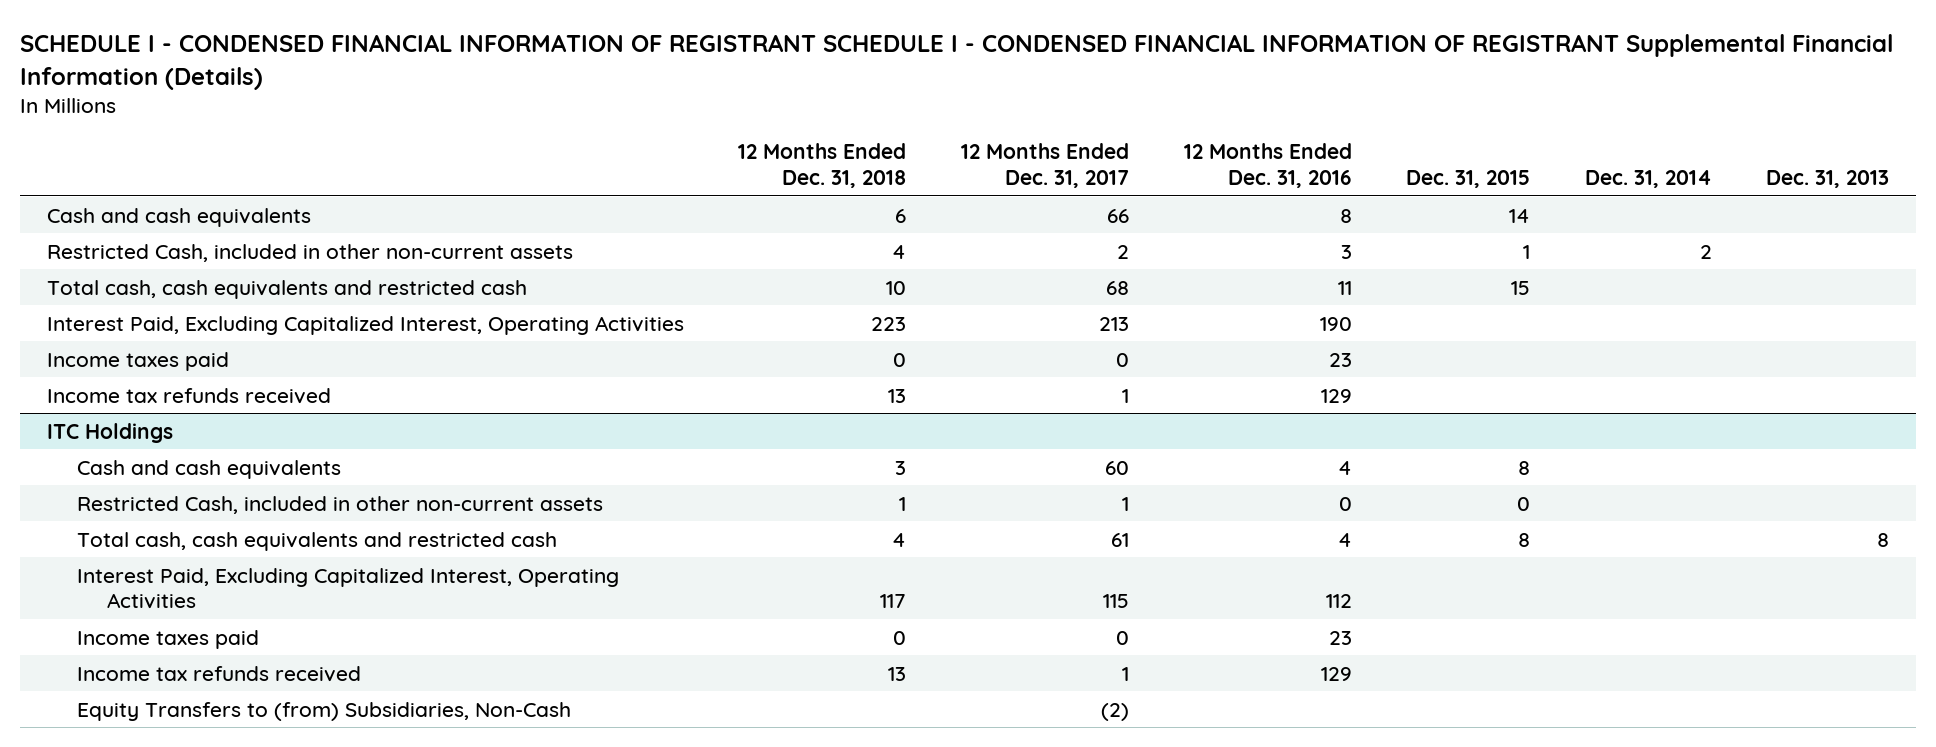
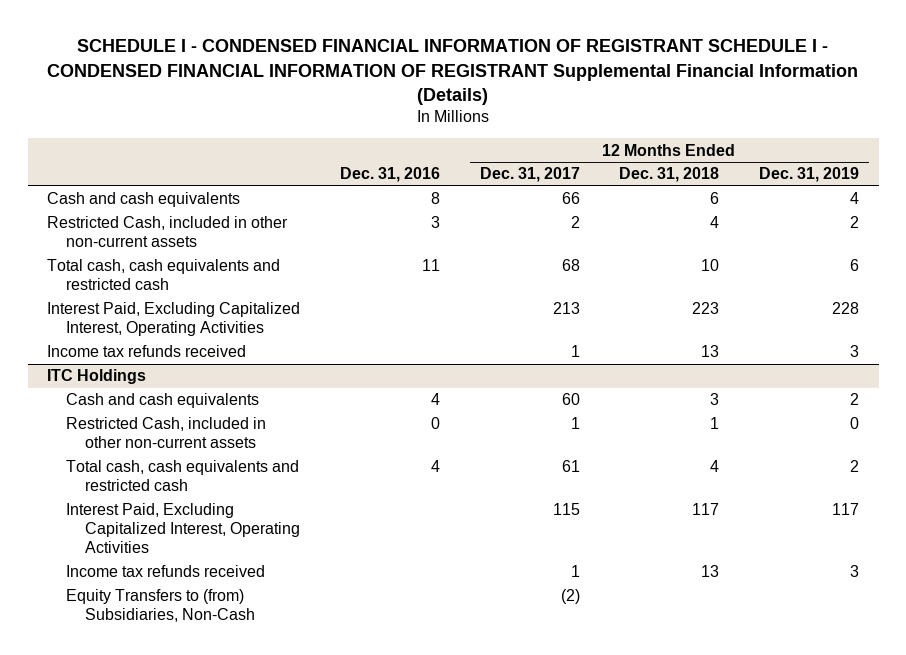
- | 12 Months Ended Dec. 31, 2018 | 12 Months Ended Dec. 31, 2017 | 12 Months Ended Dec. 31, 2016 | Dec. 31, 2015 | Dec. 31, 2014 | Dec. 31, 2013
+ | Dec. 31, 2016 | 12 Months Ended Dec. 31, 2017 | 12 Months Ended Dec. 31, 2018 | 12 Months Ended Dec. 31, 2019
- Income taxes paid | 0 | 0 | 23 | | |
@ ITC Holdings
- Income taxes paid | 0 | 0 | 23 | | |

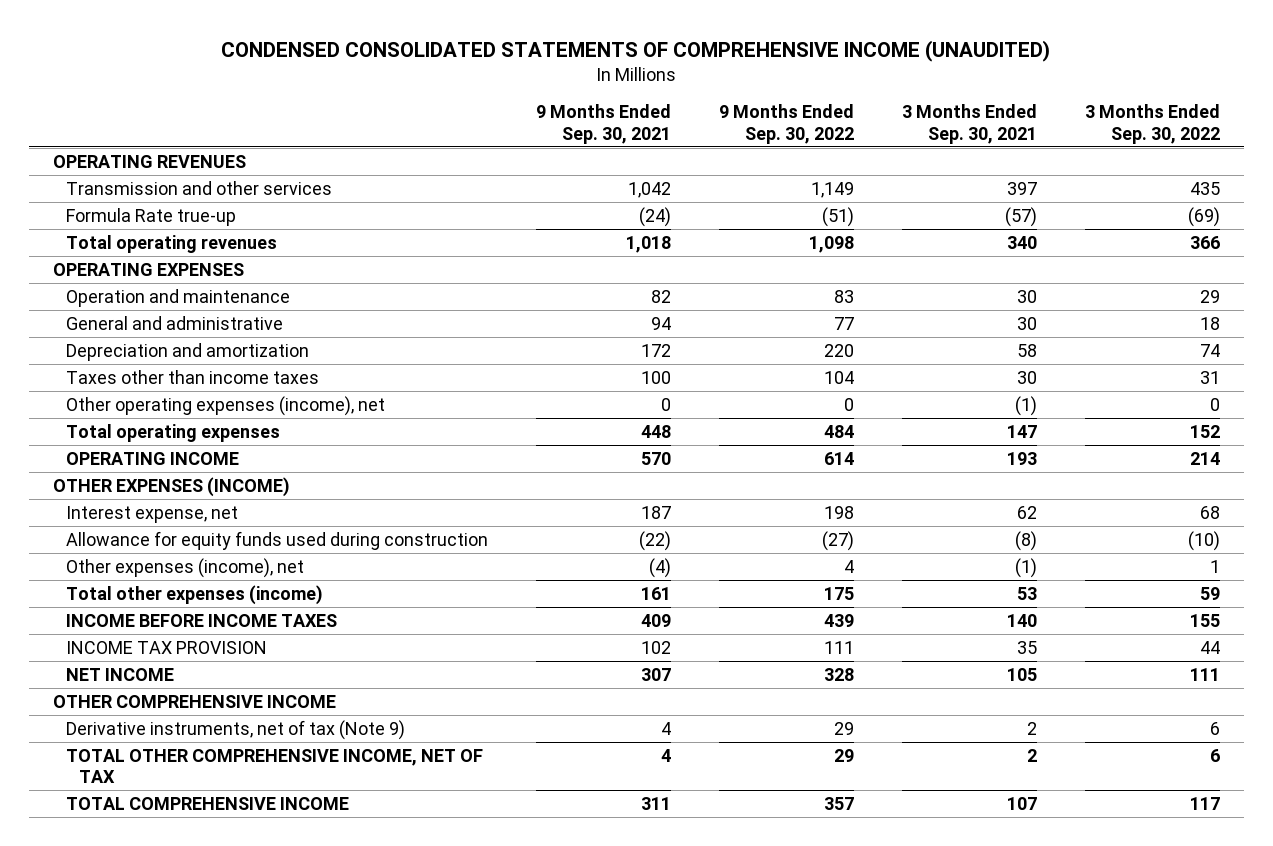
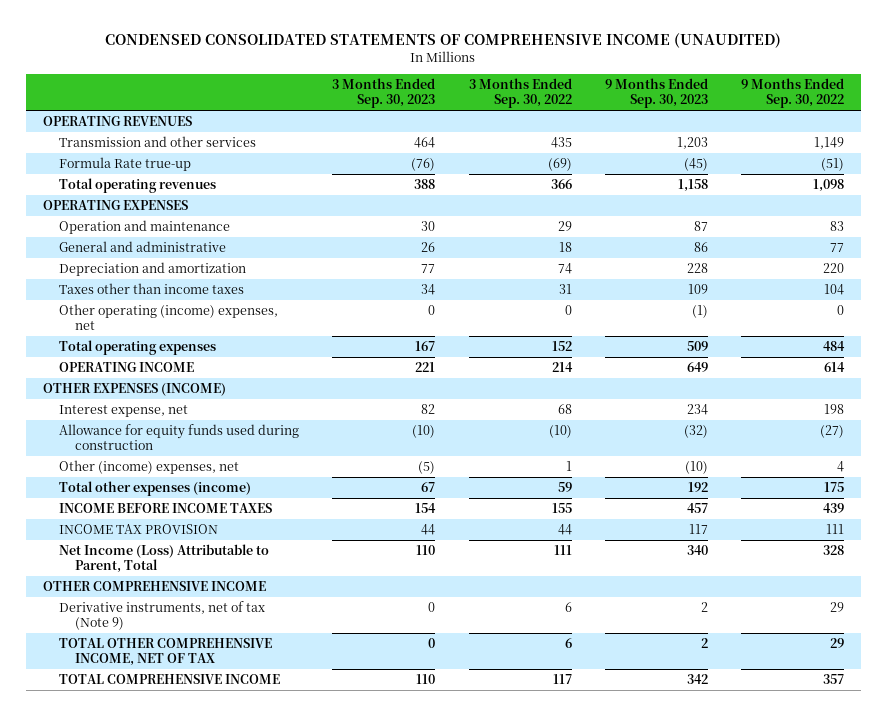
- | 9 Months Ended Sep. 30, 2021 | 9 Months Ended Sep. 30, 2022 | 3 Months Ended Sep. 30, 2021 | 3 Months Ended Sep. 30, 2022
+ | 3 Months Ended Sep. 30, 2023 | 3 Months Ended Sep. 30, 2022 | 9 Months Ended Sep. 30, 2023 | 9 Months Ended Sep. 30, 2022
- Other operating expenses (income), net | 0 | 0 | (1) | 0
+ Other operating (income) expenses, net | 0 | 0 | (1) | 0
- Other expenses (income), net | (4) | 4 | (1) | 1
+ Other (income) expenses, net | (5) | 1 | (10) | 4
- NET INCOME | 307 | 328 | 105 | 111
+ Net Income (Loss) Attributable to Parent, Total | 110 | 111 | 340 | 328

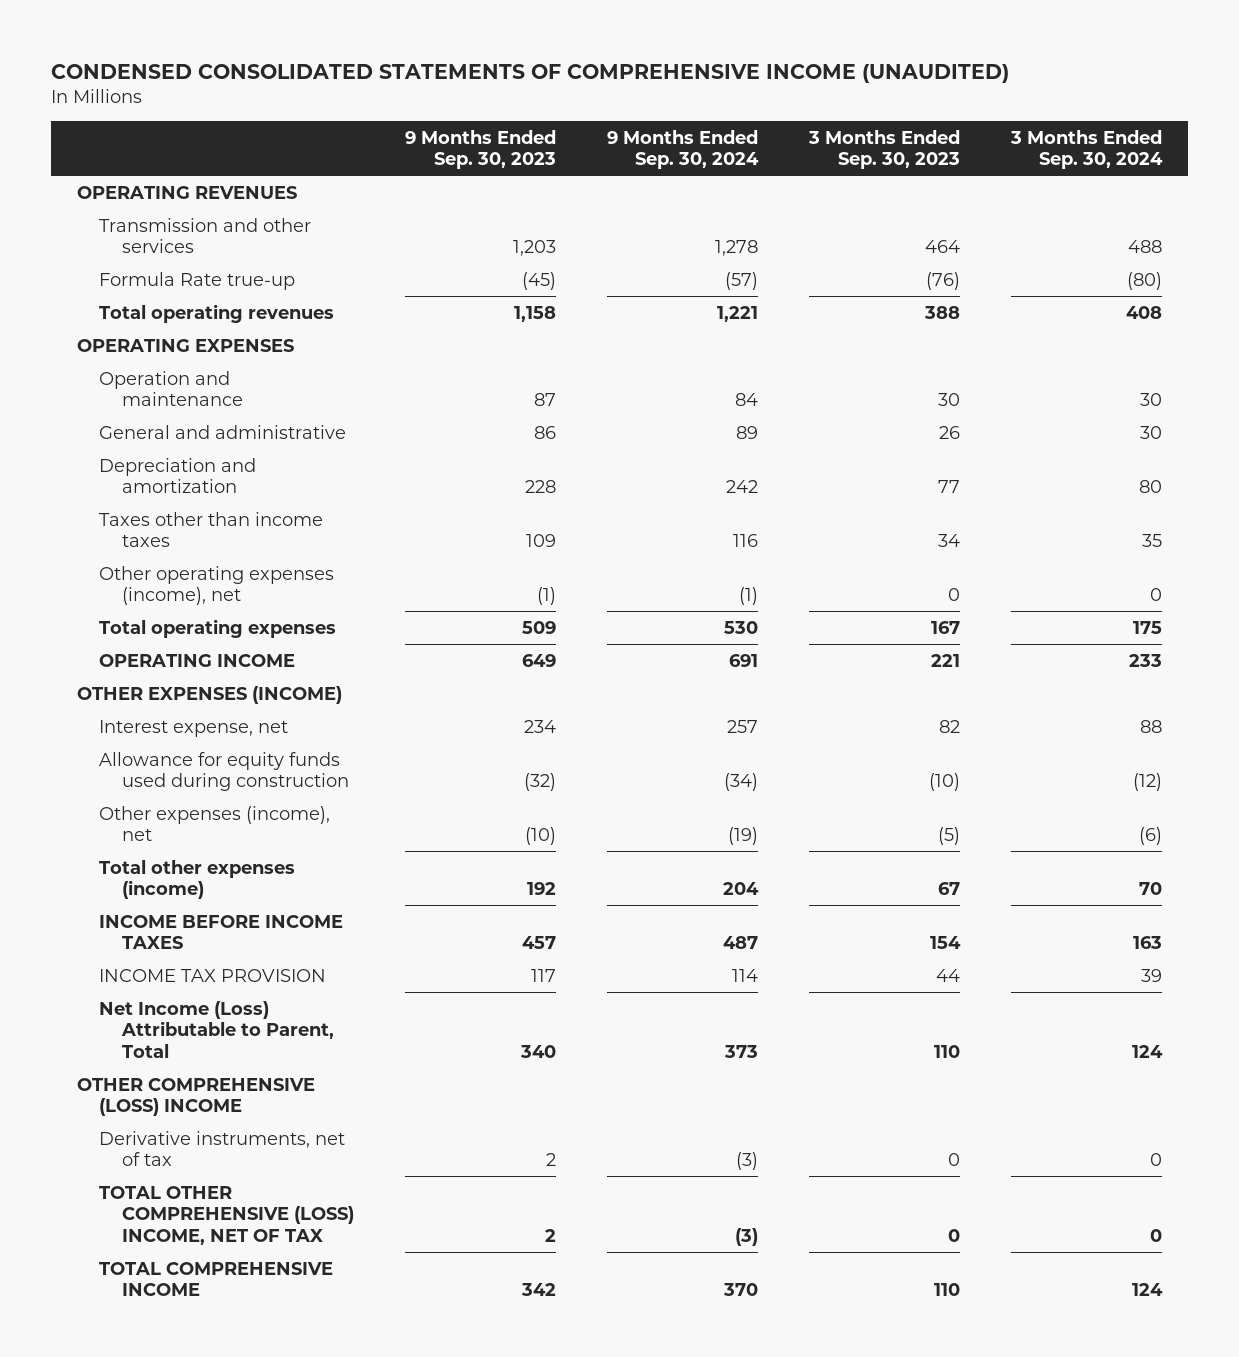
- | 3 Months Ended Sep. 30, 2023 | 3 Months Ended Sep. 30, 2022 | 9 Months Ended Sep. 30, 2023 | 9 Months Ended Sep. 30, 2022
+ | 9 Months Ended Sep. 30, 2023 | 9 Months Ended Sep. 30, 2024 | 3 Months Ended Sep. 30, 2023 | 3 Months Ended Sep. 30, 2024
- Other operating (income) expenses, net | 0 | 0 | (1) | 0
+ Other operating expenses (income), net | (1) | (1) | 0 | 0
- Other (income) expenses, net | (5) | 1 | (10) | 4
+ Other expenses (income), net | (10) | (19) | (5) | (6)
- OTHER COMPREHENSIVE INCOME
- Derivative instruments, net of tax (Note 9) | 0 | 6 | 2 | 29
- TOTAL OTHER COMPREHENSIVE INCOME, NET OF TAX | 0 | 6 | 2 | 29
+ OTHER COMPREHENSIVE (LOSS) INCOME
+ Derivative instruments, net of tax | 2 | (3) | 0 | 0
+ TOTAL OTHER COMPREHENSIVE (LOSS) INCOME, NET OF TAX | 2 | (3) | 0 | 0

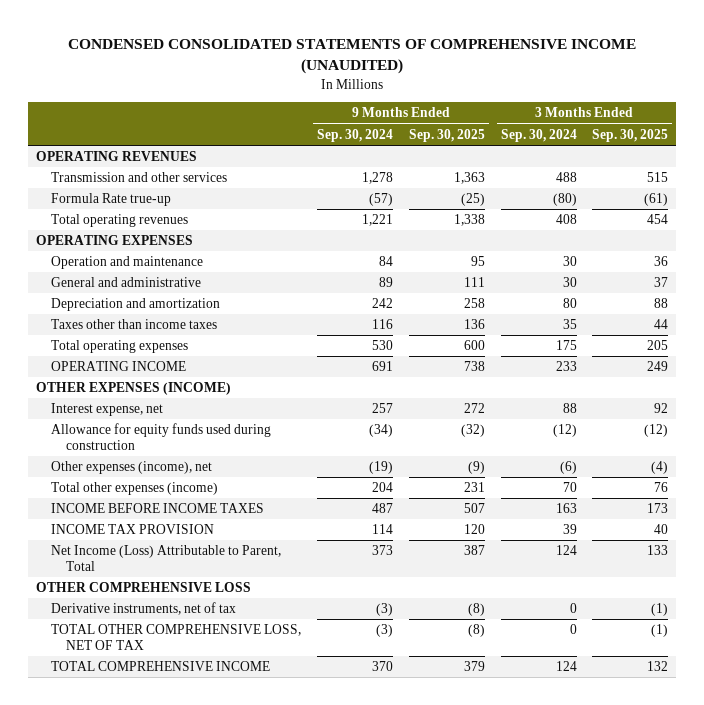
- | 9 Months Ended Sep. 30, 2023 | 9 Months Ended Sep. 30, 2024 | 3 Months Ended Sep. 30, 2023 | 3 Months Ended Sep. 30, 2024
+ | 9 Months Ended Sep. 30, 2024 | 9 Months Ended Sep. 30, 2025 | 3 Months Ended Sep. 30, 2024 | 3 Months Ended Sep. 30, 2025
- Other operating expenses (income), net | (1) | (1) | 0 | 0
- OTHER COMPREHENSIVE (LOSS) INCOME
+ OTHER COMPREHENSIVE LOSS
- TOTAL OTHER COMPREHENSIVE (LOSS) INCOME, NET OF TAX | 2 | (3) | 0 | 0
+ TOTAL OTHER COMPREHENSIVE LOSS, NET OF TAX | (3) | (8) | 0 | (1)

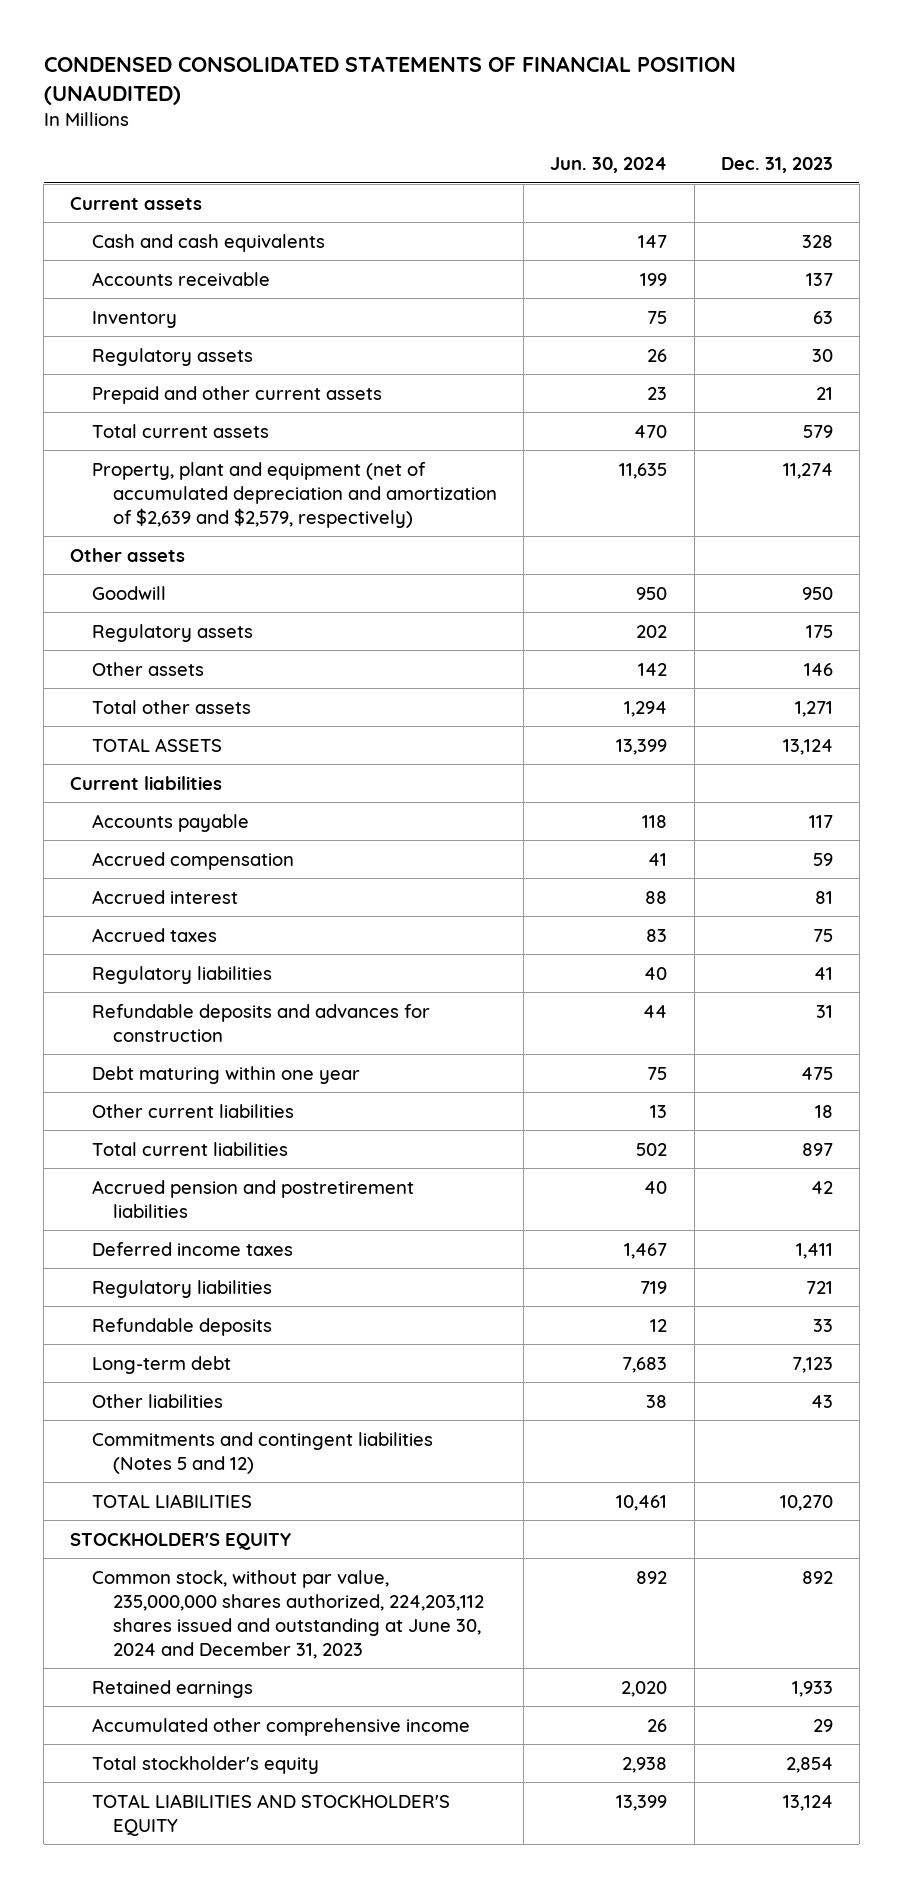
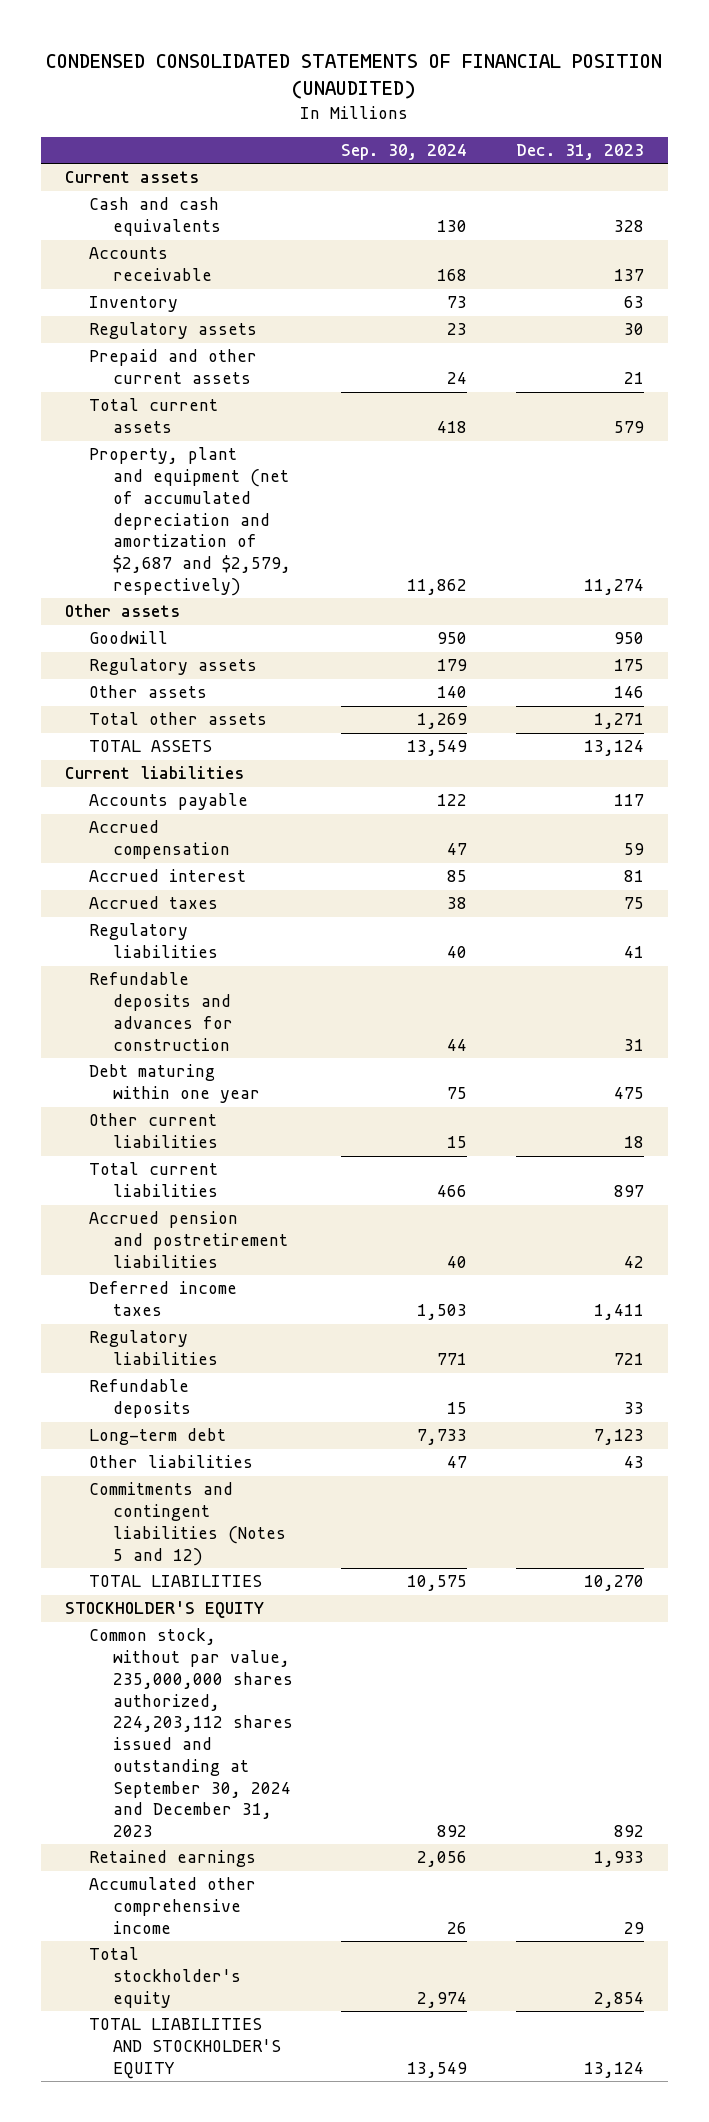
- | Jun. 30, 2024 | Dec. 31, 2023
+ | Sep. 30, 2024 | Dec. 31, 2023
- Property, plant and equipment (net of accumulated depreciation and amortization of $2,639 and $2,579, respectively) | 11,635 | 11,274
+ Property, plant and equipment (net of accumulated depreciation and amortization of $2,687 and $2,579, respectively) | 11,862 | 11,274
- Common stock, without par value, 235,000,000 shares authorized, 224,203,112 shares issued and outstanding at June 30, 2024 and December 31, 2023 | 892 | 892
+ Common stock, without par value, 235,000,000 shares authorized, 224,203,112 shares issued and outstanding at September 30, 2024 and December 31, 2023 | 892 | 892

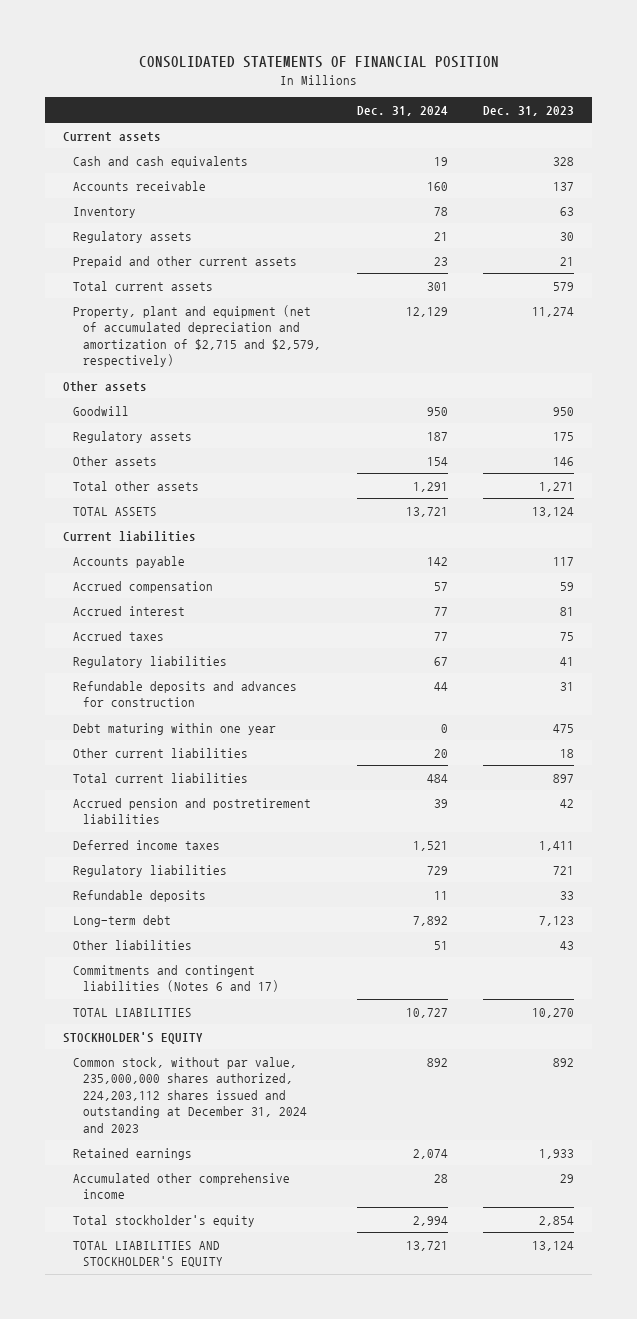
- CONDENSED CONSOLIDATED STATEMENTS OF FINANCIAL POSITION (UNAUDITED)
+ CONSOLIDATED STATEMENTS OF FINANCIAL POSITION
- | Sep. 30, 2024 | Dec. 31, 2023
+ | Dec. 31, 2024 | Dec. 31, 2023
- Property, plant and equipment (net of accumulated depreciation and amortization of $2,687 and $2,579, respectively) | 11,862 | 11,274
+ Property, plant and equipment (net of accumulated depreciation and amortization of $2,715 and $2,579, respectively) | 12,129 | 11,274
- Commitments and contingent liabilities (Notes 5 and 12)
+ Commitments and contingent liabilities (Notes 6 and 17)
- Common stock, without par value, 235,000,000 shares authorized, 224,203,112 shares issued and outstanding at September 30, 2024 and December 31, 2023 | 892 | 892
+ Common stock, without par value, 235,000,000 shares authorized, 224,203,112 shares issued and outstanding at December 31, 2024 and 2023 | 892 | 892

